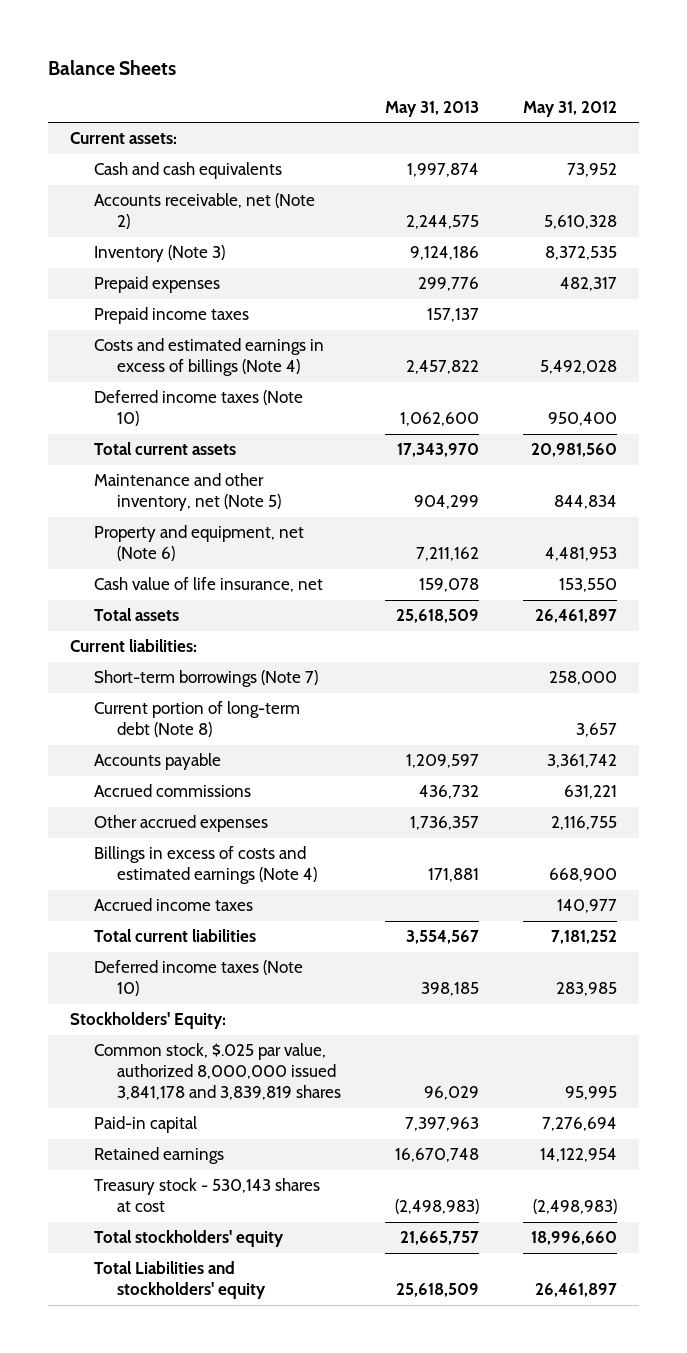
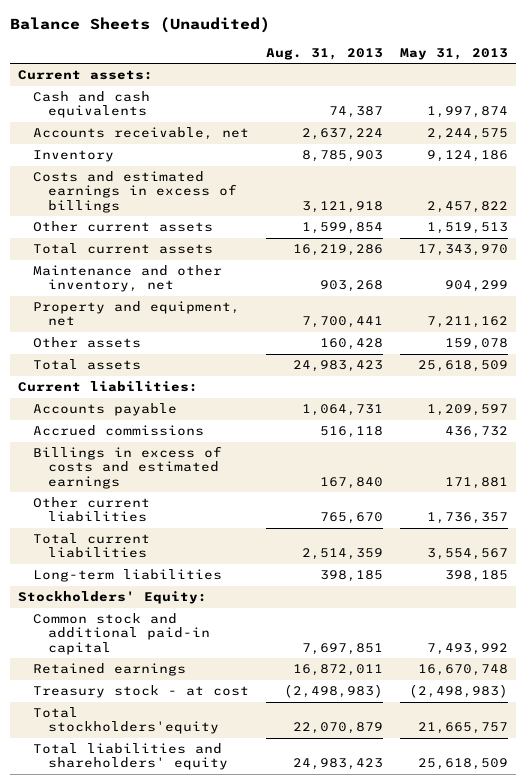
- Balance Sheets
+ Balance Sheets (Unaudited)
- | May 31, 2013 | May 31, 2012
+ | Aug. 31, 2013 | May 31, 2013
- Accounts receivable, net (Note 2) | 2,244,575 | 5,610,328
- Inventory (Note 3) | 9,124,186 | 8,372,535
- Prepaid expenses | 299,776 | 482,317
- Prepaid income taxes | 157,137 |
- Costs and estimated earnings in excess of billings (Note 4) | 2,457,822 | 5,492,028
- Deferred income taxes (Note 10) | 1,062,600 | 950,400
+ Accounts receivable, net | 2,637,224 | 2,244,575
+ Inventory | 8,785,903 | 9,124,186
+ Costs and estimated earnings in excess of billings | 3,121,918 | 2,457,822
+ Other current assets | 1,599,854 | 1,519,513
- Maintenance and other inventory, net (Note 5) | 904,299 | 844,834
- Property and equipment, net (Note 6) | 7,211,162 | 4,481,953
- Cash value of life insurance, net | 159,078 | 153,550
+ Maintenance and other inventory, net | 903,268 | 904,299
+ Property and equipment, net | 7,700,441 | 7,211,162
+ Other assets | 160,428 | 159,078
- Short-term borrowings (Note 7) | | 258,000
- Current portion of long-term debt (Note 8) | | 3,657
- Other accrued expenses | 1,736,357 | 2,116,755
- Billings in excess of costs and estimated earnings (Note 4) | 171,881 | 668,900
- Accrued income taxes | | 140,977
+ Billings in excess of costs and estimated earnings | 167,840 | 171,881
+ Other current liabilities | 765,670 | 1,736,357
- Deferred income taxes (Note 10) | 398,185 | 283,985
+ Long-term liabilities | 398,185 | 398,185
- Common stock, $.025 par value, authorized 8,000,000 issued 3,841,178 and 3,839,819 shares | 96,029 | 95,995
- Paid-in capital | 7,397,963 | 7,276,694
+ Common stock and additional paid-in capital | 7,697,851 | 7,493,992
- Treasury stock - 530,143 shares at cost | (2,498,983) | (2,498,983)
- Total stockholders' equity | 21,665,757 | 18,996,660
- Total Liabilities and stockholders' equity | 25,618,509 | 26,461,897
+ Treasury stock - at cost | (2,498,983) | (2,498,983)
+ Total stockholders'equity | 22,070,879 | 21,665,757
+ Total liabilities and shareholders' equity | 24,983,423 | 25,618,509

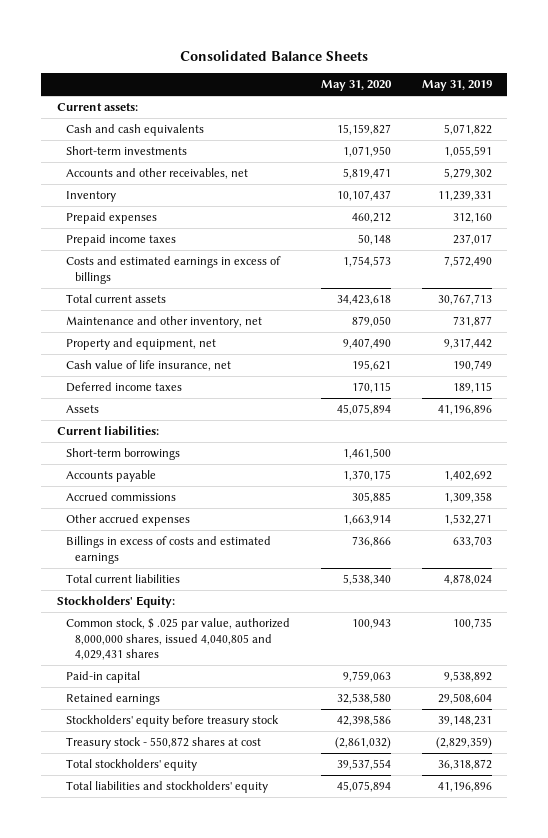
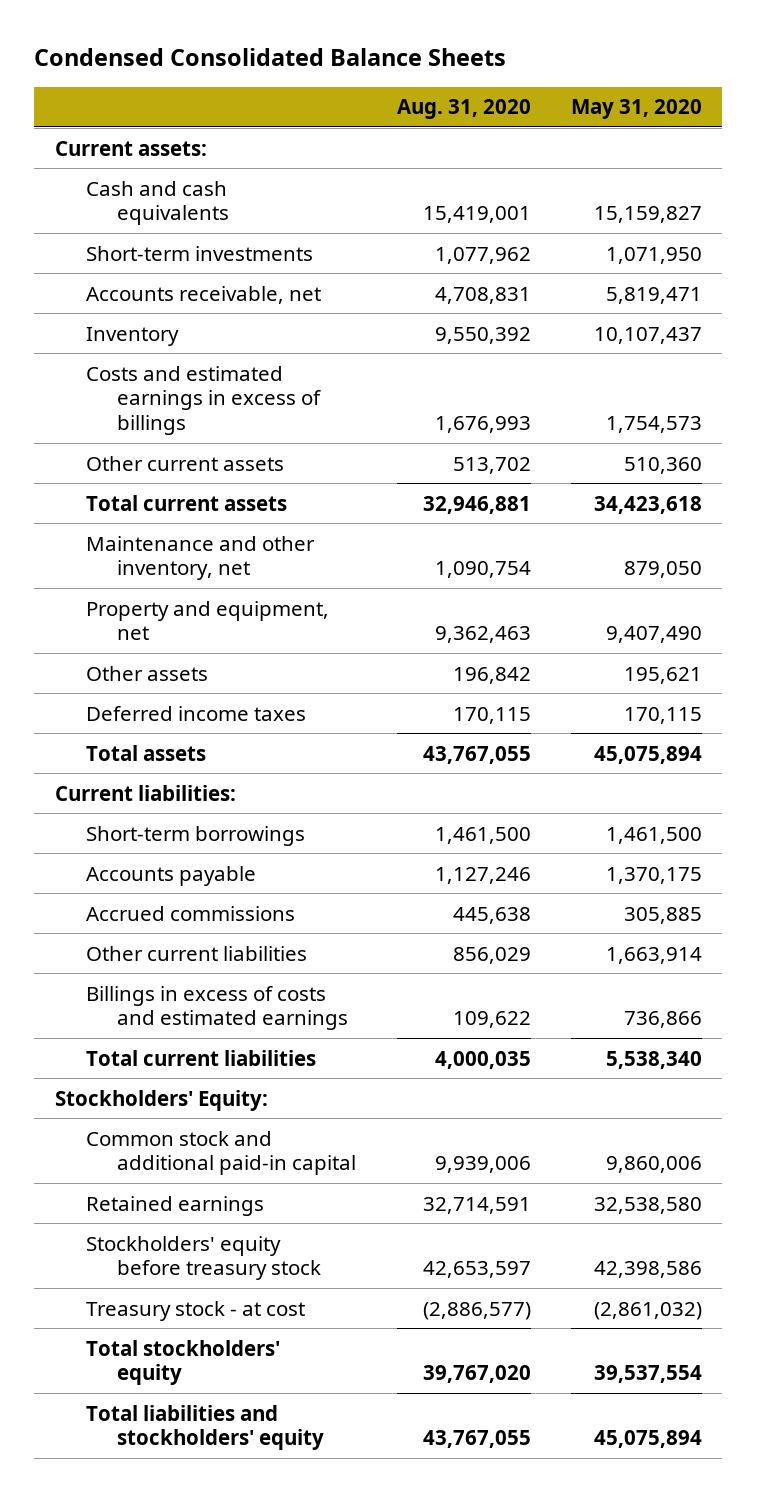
- Consolidated Balance Sheets
+ Condensed Consolidated Balance Sheets
- | May 31, 2020 | May 31, 2019
+ | Aug. 31, 2020 | May 31, 2020
- Accounts and other receivables, net | 5,819,471 | 5,279,302
+ Accounts receivable, net | 4,708,831 | 5,819,471
- Prepaid expenses | 460,212 | 312,160
- Prepaid income taxes | 50,148 | 237,017
+ Other current assets | 513,702 | 510,360
- Cash value of life insurance, net | 195,621 | 190,749
+ Other assets | 196,842 | 195,621
- Assets | 45,075,894 | 41,196,896
+ Total assets | 43,767,055 | 45,075,894
- Other accrued expenses | 1,663,914 | 1,532,271
+ Other current liabilities | 856,029 | 1,663,914
- Common stock, $ .025 par value, authorized 8,000,000 shares, issued 4,040,805 and 4,029,431 shares | 100,943 | 100,735
- Paid-in capital | 9,759,063 | 9,538,892
+ Common stock and additional paid-in capital | 9,939,006 | 9,860,006
- Treasury stock - 550,872 shares at cost | (2,861,032) | (2,829,359)
+ Treasury stock - at cost | (2,886,577) | (2,861,032)

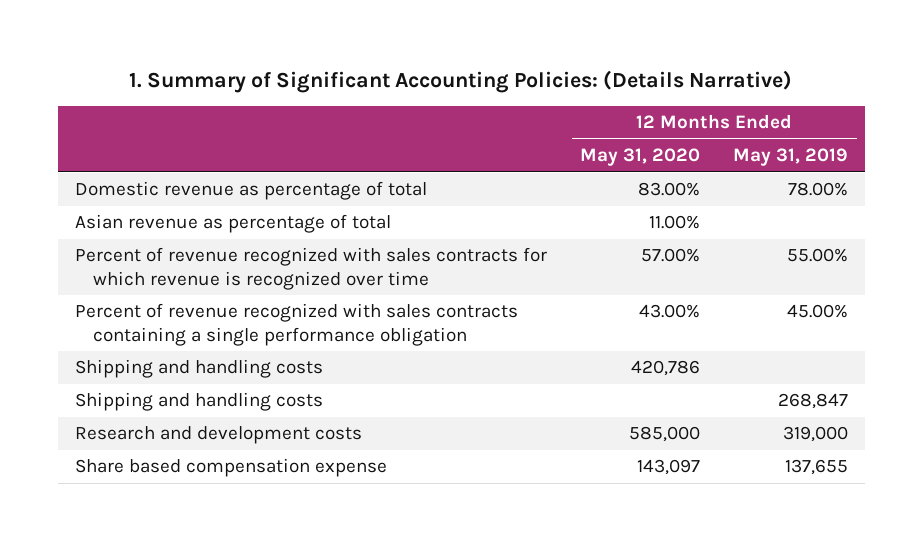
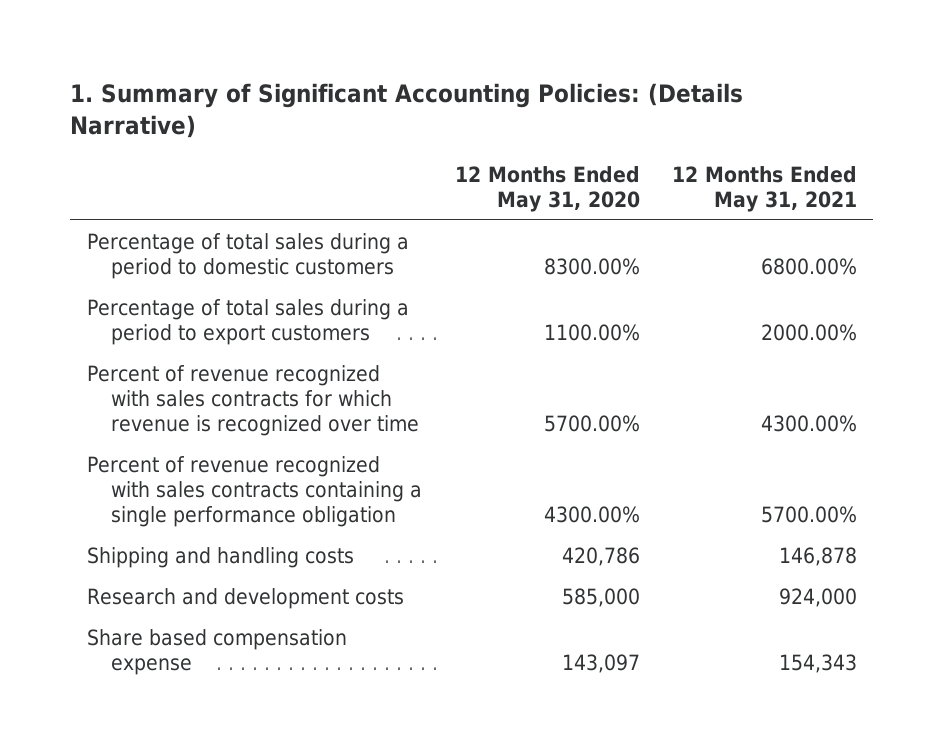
- | 12 Months Ended May 31, 2020 | 12 Months Ended May 31, 2019
+ | 12 Months Ended May 31, 2020 | 12 Months Ended May 31, 2021
- Domestic revenue as percentage of total | 83.00% | 78.00%
- Asian revenue as percentage of total | 11.00% |
- Percent of revenue recognized with sales contracts for which revenue is recognized over time | 57.00% | 55.00%
- Percent of revenue recognized with sales contracts containing a single performance obligation | 43.00% | 45.00%
+ Percentage of total sales during a period to domestic customers | 8300.00% | 6800.00%
+ Percentage of total sales during a period to export customers | 1100.00% | 2000.00%
+ Percent of revenue recognized with sales contracts for which revenue is recognized over time | 5700.00% | 4300.00%
+ Percent of revenue recognized with sales contracts containing a single performance obligation | 4300.00% | 5700.00%
- Shipping and handling costs | | 268,847

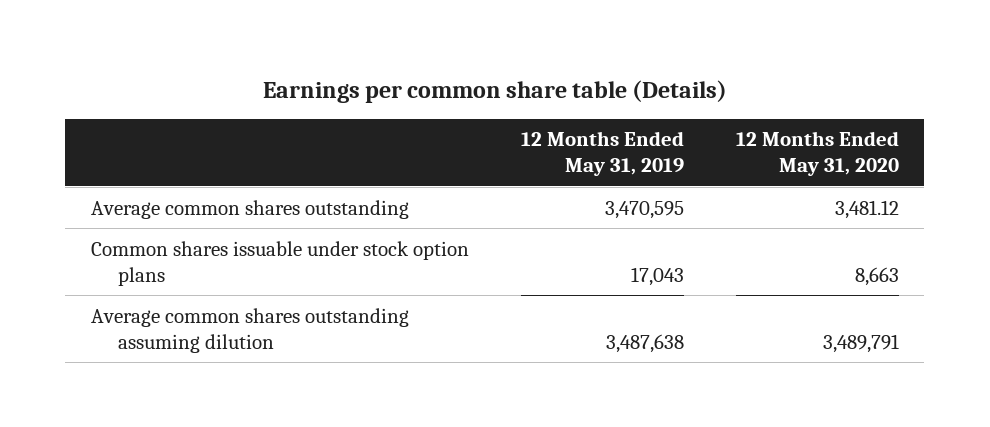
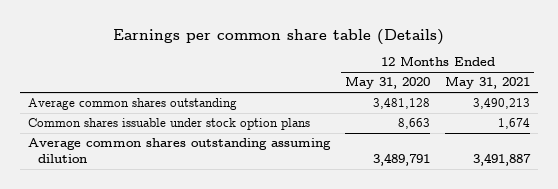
- | 12 Months Ended May 31, 2019 | 12 Months Ended May 31, 2020
+ | 12 Months Ended May 31, 2020 | 12 Months Ended May 31, 2021
- Average common shares outstanding | 3,470,595 | 3,481.12
+ Average common shares outstanding | 3,481,128 | 3,490,213

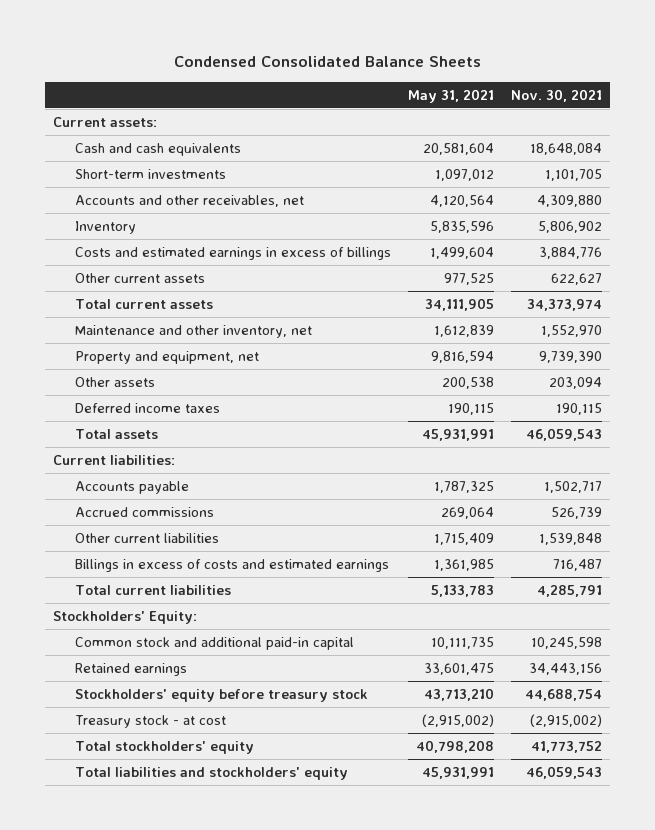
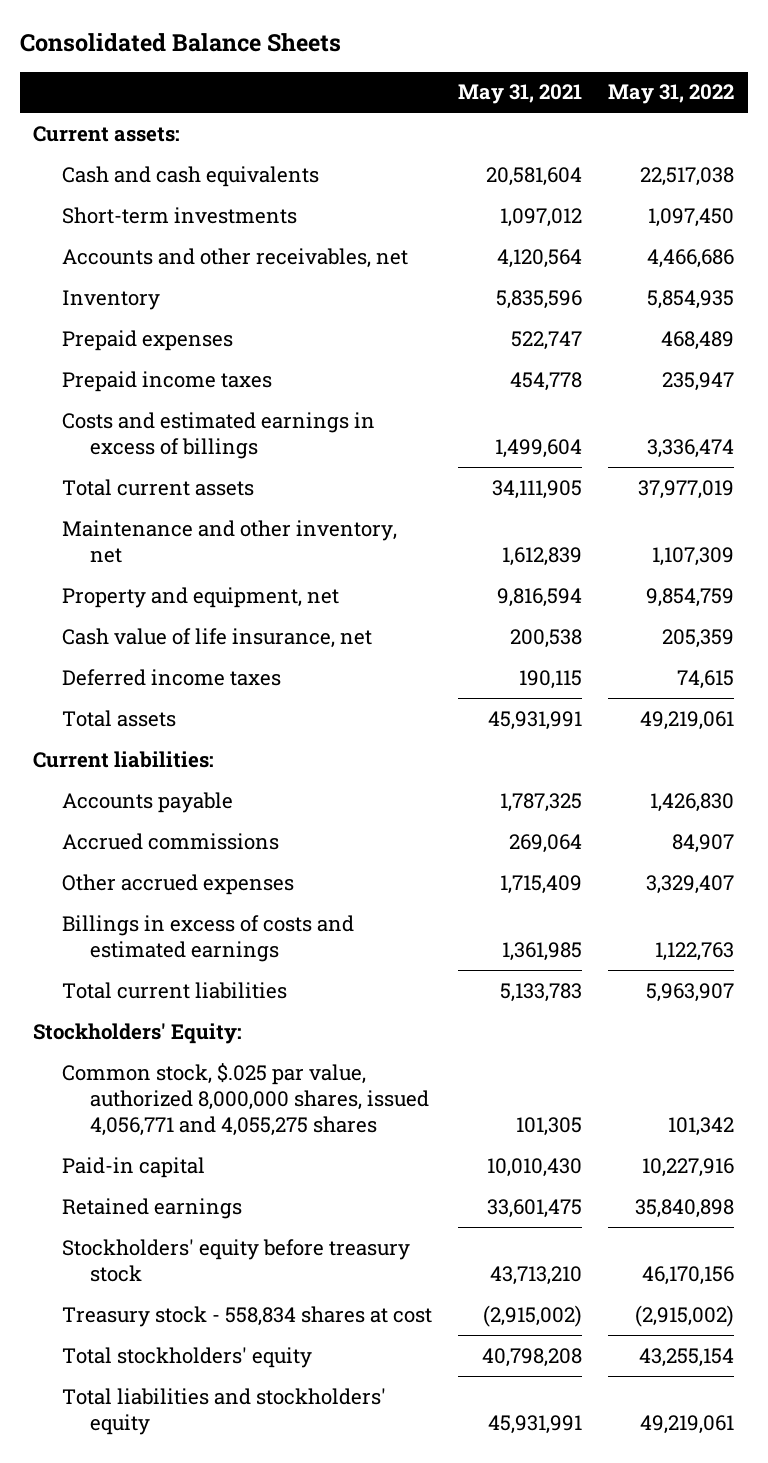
- Condensed Consolidated Balance Sheets
+ Consolidated Balance Sheets
- | May 31, 2021 | Nov. 30, 2021
+ | May 31, 2021 | May 31, 2022
+ Prepaid expenses | 522,747 | 468,489
+ Prepaid income taxes | 454,778 | 235,947
- Other current assets | 977,525 | 622,627
- Other assets | 200,538 | 203,094
+ Cash value of life insurance, net | 200,538 | 205,359
- Other current liabilities | 1,715,409 | 1,539,848
+ Other accrued expenses | 1,715,409 | 3,329,407
- Common stock and additional paid-in capital | 10,111,735 | 10,245,598
+ Common stock, $.025 par value, authorized 8,000,000 shares, issued 4,056,771 and 4,055,275 shares | 101,305 | 101,342
+ Paid-in capital | 10,010,430 | 10,227,916
- Treasury stock - at cost | (2,915,002) | (2,915,002)
+ Treasury stock - 558,834 shares at cost | (2,915,002) | (2,915,002)

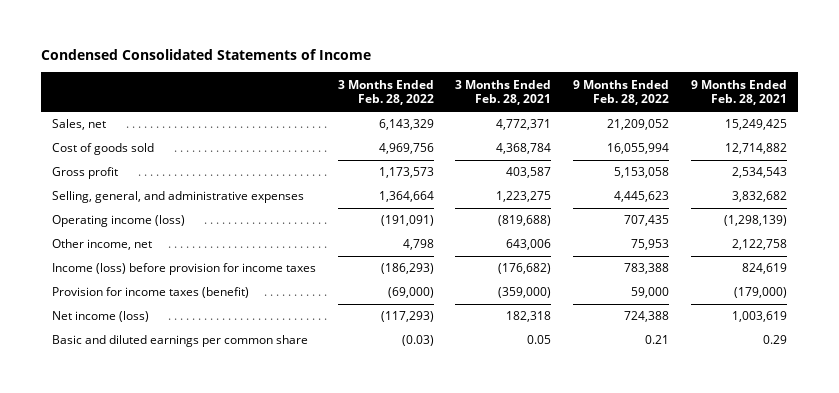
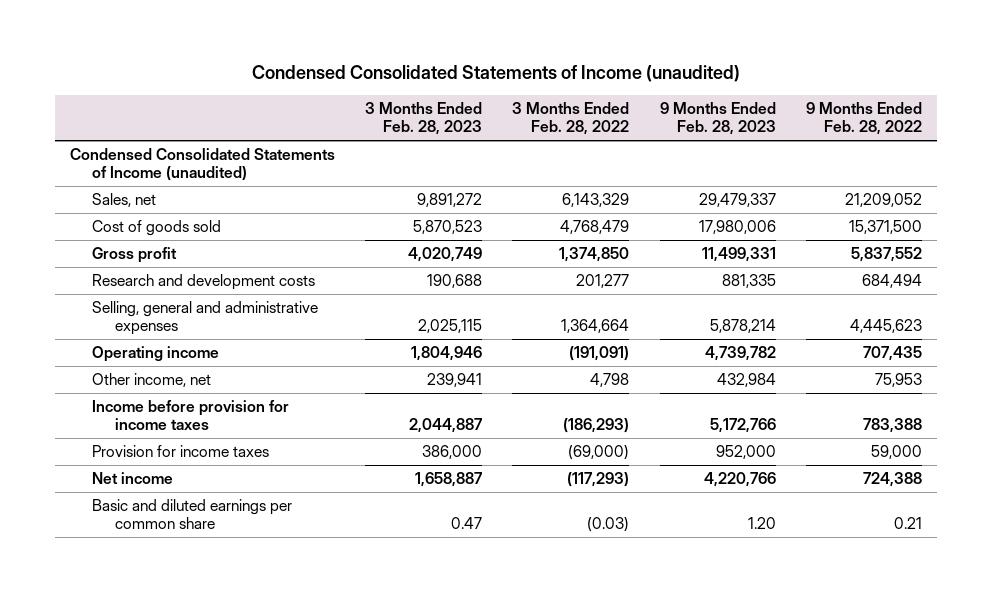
- Condensed Consolidated Statements of Income
+ Condensed Consolidated Statements of Income (unaudited)
- | 3 Months Ended Feb. 28, 2022 | 3 Months Ended Feb. 28, 2021 | 9 Months Ended Feb. 28, 2022 | 9 Months Ended Feb. 28, 2021
+ | 3 Months Ended Feb. 28, 2023 | 3 Months Ended Feb. 28, 2022 | 9 Months Ended Feb. 28, 2023 | 9 Months Ended Feb. 28, 2022
+ Condensed Consolidated Statements of Income (unaudited)
- Cost of goods sold | 4,969,756 | 4,368,784 | 16,055,994 | 12,714,882
- Gross profit | 1,173,573 | 403,587 | 5,153,058 | 2,534,543
- Selling, general, and administrative expenses | 1,364,664 | 1,223,275 | 4,445,623 | 3,832,682
- Operating income (loss) | (191,091) | (819,688) | 707,435 | (1,298,139)
+ Cost of goods sold | 5,870,523 | 4,768,479 | 17,980,006 | 15,371,500
+ Gross profit | 4,020,749 | 1,374,850 | 11,499,331 | 5,837,552
+ Research and development costs | 190,688 | 201,277 | 881,335 | 684,494
+ Selling, general and administrative expenses | 2,025,115 | 1,364,664 | 5,878,214 | 4,445,623
+ Operating income | 1,804,946 | (191,091) | 4,739,782 | 707,435
- Income (loss) before provision for income taxes | (186,293) | (176,682) | 783,388 | 824,619
- Provision for income taxes (benefit) | (69,000) | (359,000) | 59,000 | (179,000)
- Net income (loss) | (117,293) | 182,318 | 724,388 | 1,003,619
+ Income before provision for income taxes | 2,044,887 | (186,293) | 5,172,766 | 783,388
+ Provision for income taxes | 386,000 | (69,000) | 952,000 | 59,000
+ Net income | 1,658,887 | (117,293) | 4,220,766 | 724,388

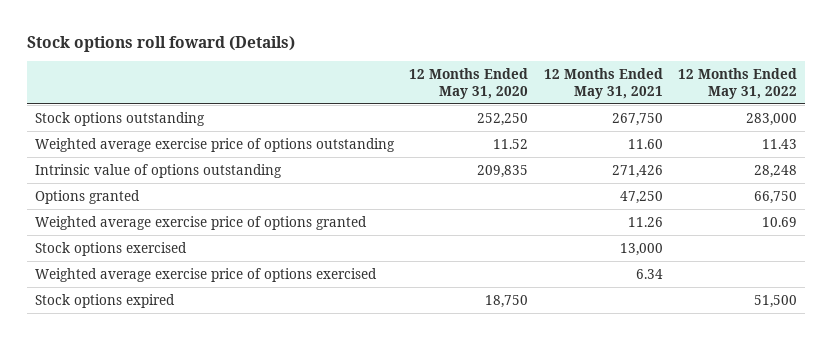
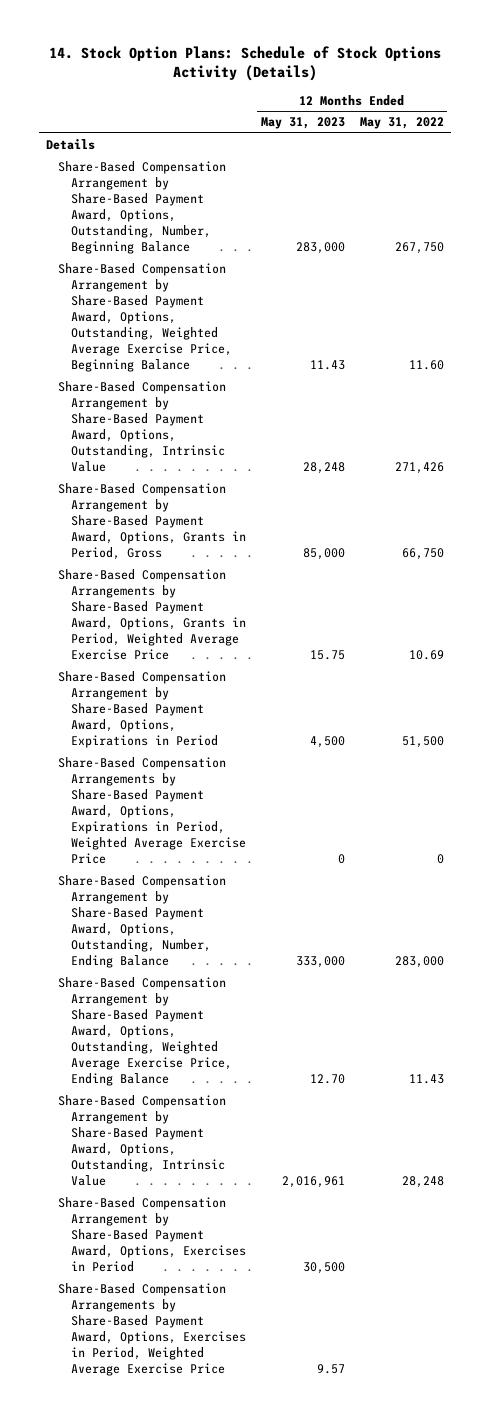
- Stock options roll foward (Details)
+ 14. Stock Option Plans: Schedule of Stock Options Activity (Details)
- | 12 Months Ended May 31, 2020 | 12 Months Ended May 31, 2021 | 12 Months Ended May 31, 2022
+ | 12 Months Ended May 31, 2023 | 12 Months Ended May 31, 2022
- Stock options outstanding | 252,250 | 267,750 | 283,000
- Weighted average exercise price of options outstanding | 11.52 | 11.60 | 11.43
- Intrinsic value of options outstanding | 209,835 | 271,426 | 28,248
- Options granted | | 47,250 | 66,750
- Weighted average exercise price of options granted | | 11.26 | 10.69
- Stock options exercised | | 13,000 |
- Weighted average exercise price of options exercised | | 6.34 |
- Stock options expired | 18,750 | | 51,500
+ Details
+ Share-Based Compensation Arrangement by Share-Based Payment Award, Options, Outstanding, Number, Beginning Balance | 283,000 | 267,750
+ Share-Based Compensation Arrangement by Share-Based Payment Award, Options, Outstanding, Weighted Average Exercise Price, Beginning Balance | 11.43 | 11.60
+ Share-Based Compensation Arrangement by Share-Based Payment Award, Options, Outstanding, Intrinsic Value | 28,248 | 271,426
+ Share-Based Compensation Arrangement by Share-Based Payment Award, Options, Grants in Period, Gross | 85,000 | 66,750
+ Share-Based Compensation Arrangements by Share-Based Payment Award, Options, Grants in Period, Weighted Average Exercise Price | 15.75 | 10.69
+ Share-Based Compensation Arrangement by Share-Based Payment Award, Options, Expirations in Period | 4,500 | 51,500
+ Share-Based Compensation Arrangements by Share-Based Payment Award, Options, Expirations in Period, Weighted Average Exercise Price | 0 | 0
+ Share-Based Compensation Arrangement by Share-Based Payment Award, Options, Outstanding, Number, Ending Balance | 333,000 | 283,000
+ Share-Based Compensation Arrangement by Share-Based Payment Award, Options, Outstanding, Weighted Average Exercise Price, Ending Balance | 12.70 | 11.43
+ Share-Based Compensation Arrangement by Share-Based Payment Award, Options, Outstanding, Intrinsic Value | 2,016,961 | 28,248
+ Share-Based Compensation Arrangement by Share-Based Payment Award, Options, Exercises in Period | 30,500 |
+ Share-Based Compensation Arrangements by Share-Based Payment Award, Options, Exercises in Period, Weighted Average Exercise Price | 9.57 |

